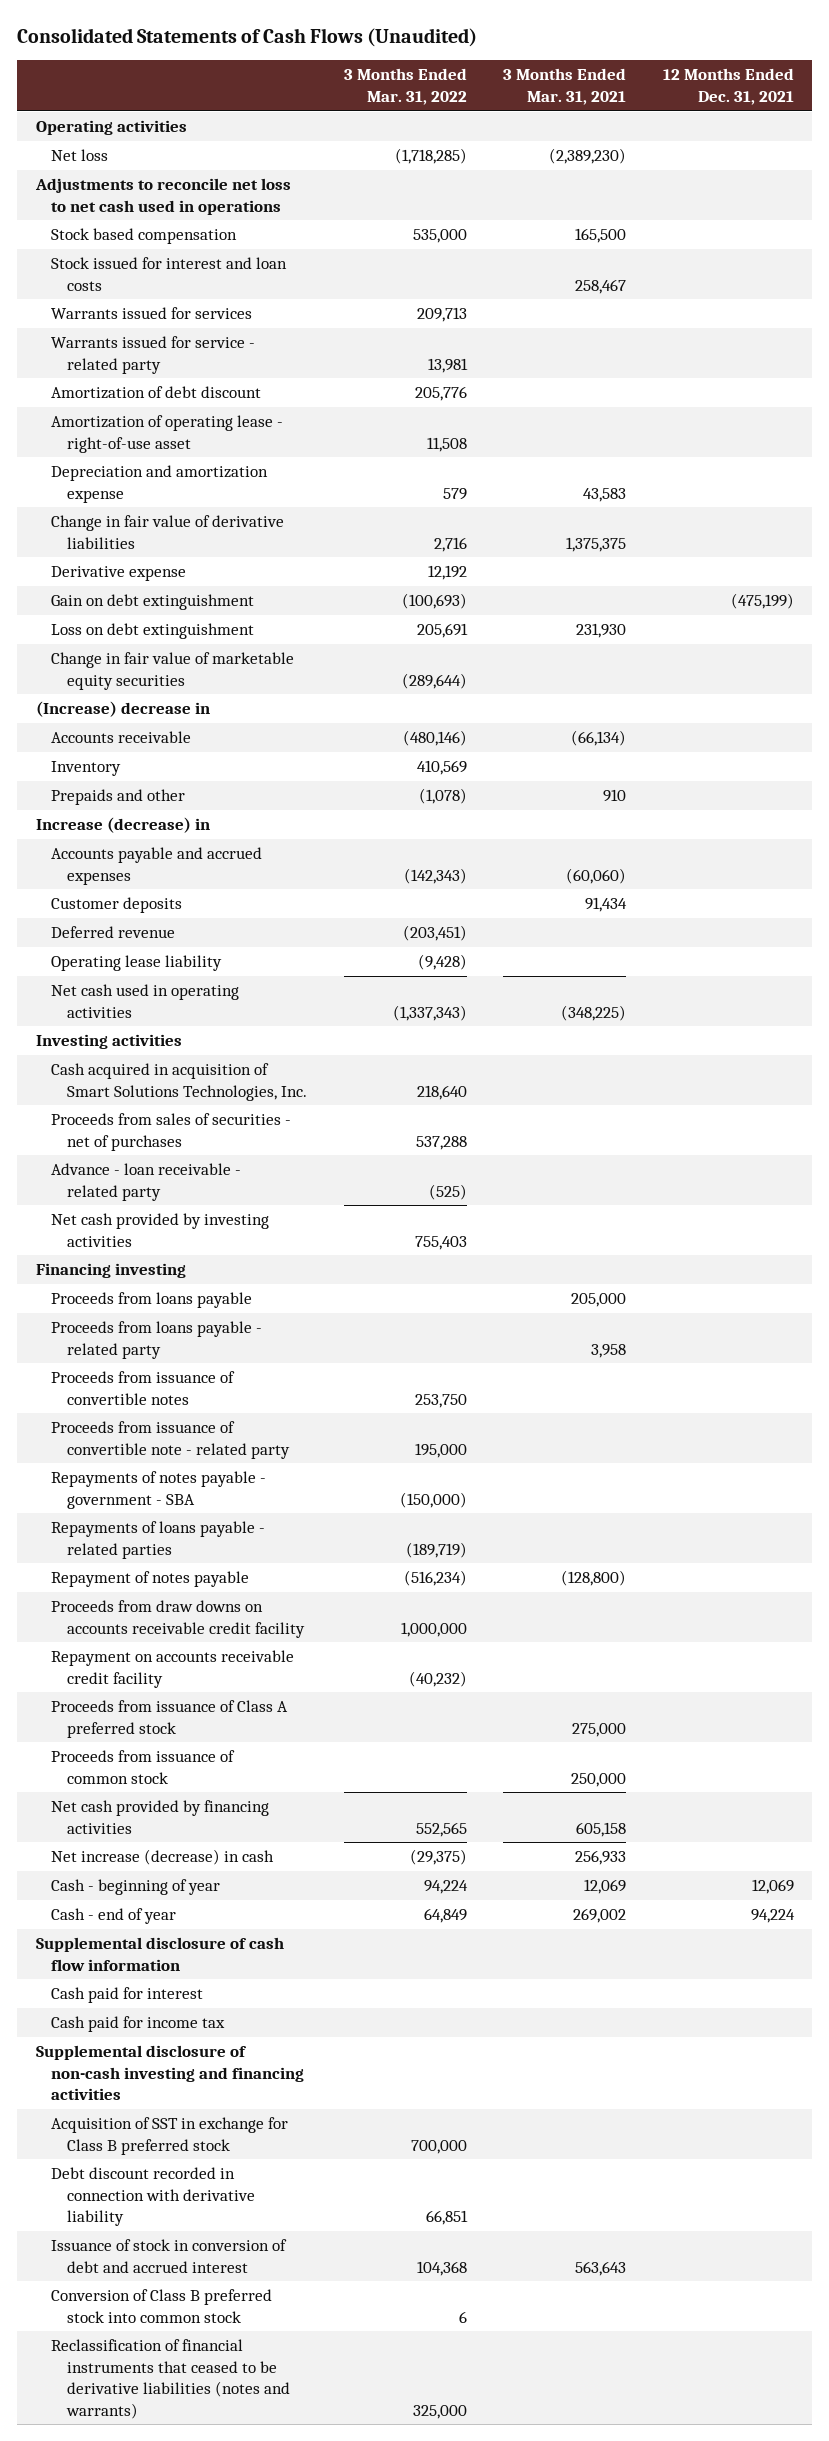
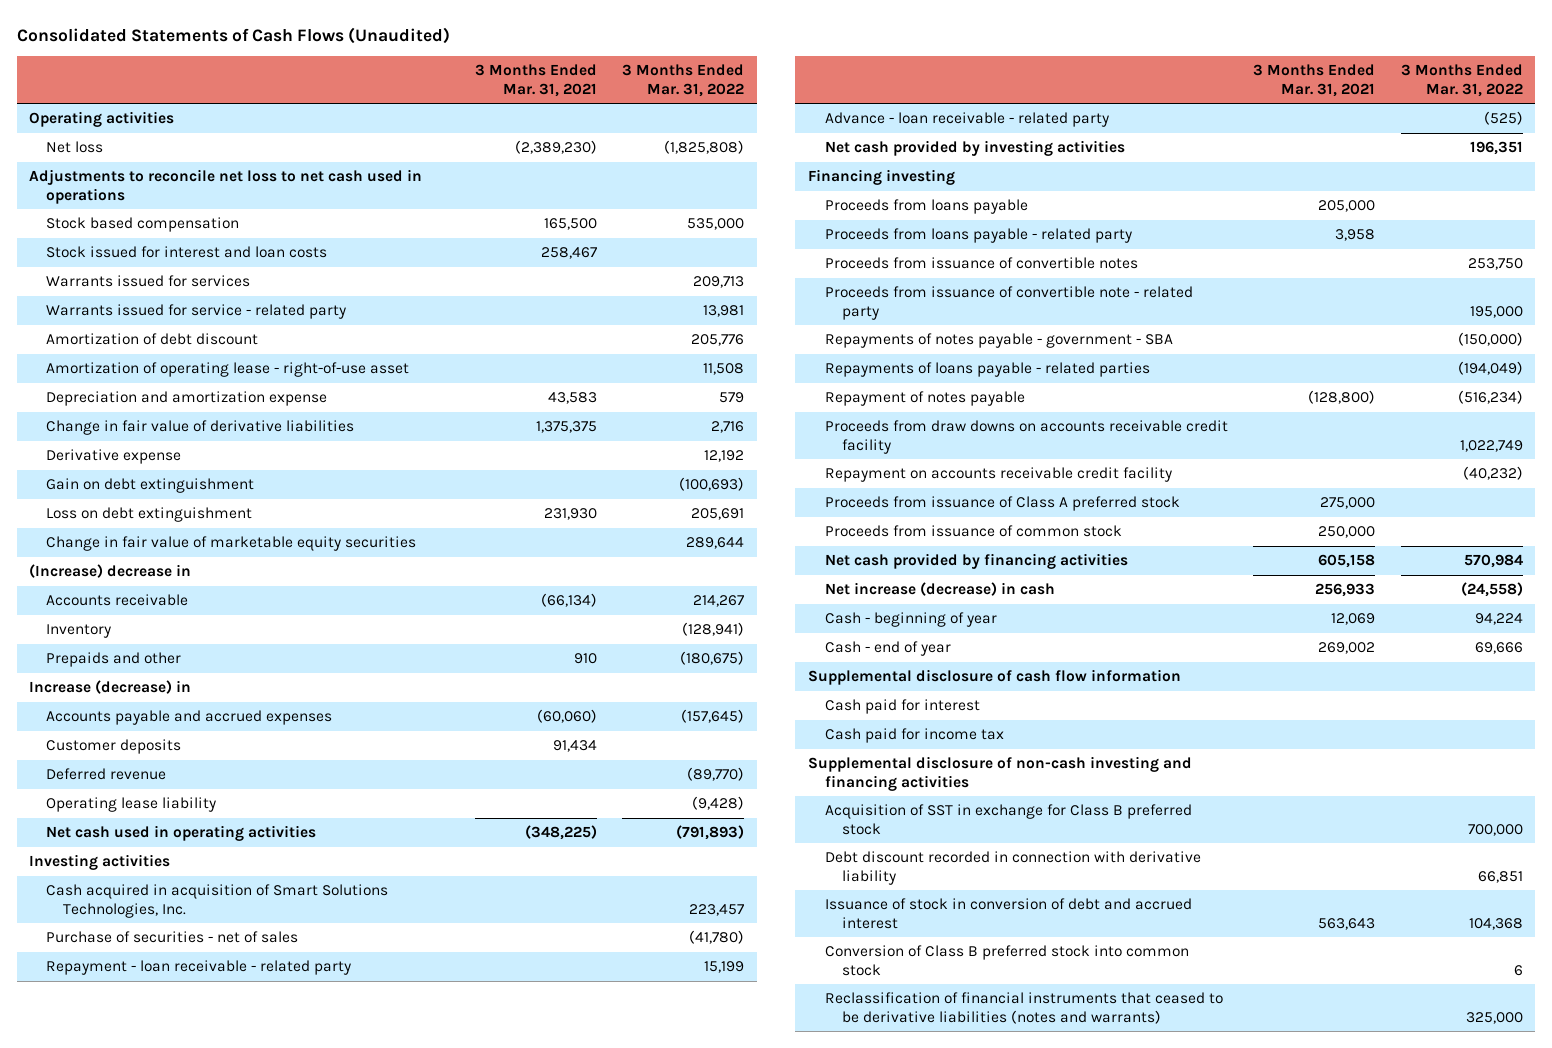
- | 3 Months Ended Mar. 31, 2022 | 3 Months Ended Mar. 31, 2021 | 12 Months Ended Dec. 31, 2021
+ | 3 Months Ended Mar. 31, 2021 | 3 Months Ended Mar. 31, 2022
- Net loss | (1,718,285) | (2,389,230) |
+ Net loss | (2,389,230) | (1,825,808)
- Change in fair value of marketable equity securities | (289,644) | |
+ Change in fair value of marketable equity securities | | 289,644
- Accounts receivable | (480,146) | (66,134) |
- Inventory | 410,569 | |
- Prepaids and other | (1,078) | 910 |
+ Accounts receivable | (66,134) | 214,267
+ Inventory | | (128,941)
+ Prepaids and other | 910 | (180,675)
- Accounts payable and accrued expenses | (142,343) | (60,060) |
+ Accounts payable and accrued expenses | (60,060) | (157,645)
- Deferred revenue | (203,451) | |
+ Deferred revenue | | (89,770)
- Net cash used in operating activities | (1,337,343) | (348,225) |
+ Net cash used in operating activities | (348,225) | (791,893)
- Cash acquired in acquisition of Smart Solutions Technologies, Inc. | 218,640 | |
- Proceeds from sales of securities - net of purchases | 537,288 | |
+ Cash acquired in acquisition of Smart Solutions Technologies, Inc. | | 223,457
+ Purchase of securities - net of sales | | (41,780)
+ Repayment - loan receivable - related party | | 15,199
- Net cash provided by investing activities | 755,403 | |
+ Net cash provided by investing activities | | 196,351
- Repayments of loans payable - related parties | (189,719) | |
+ Repayments of loans payable - related parties | | (194,049)
- Proceeds from draw downs on accounts receivable credit facility | 1,000,000 | |
+ Proceeds from draw downs on accounts receivable credit facility | | 1,022,749
- Net cash provided by financing activities | 552,565 | 605,158 |
- Net increase (decrease) in cash | (29,375) | 256,933 |
+ Net cash provided by financing activities | 605,158 | 570,984
+ Net increase (decrease) in cash | 256,933 | (24,558)
- Cash - end of year | 64,849 | 269,002 | 94,224
+ Cash - end of year | 269,002 | 69,666

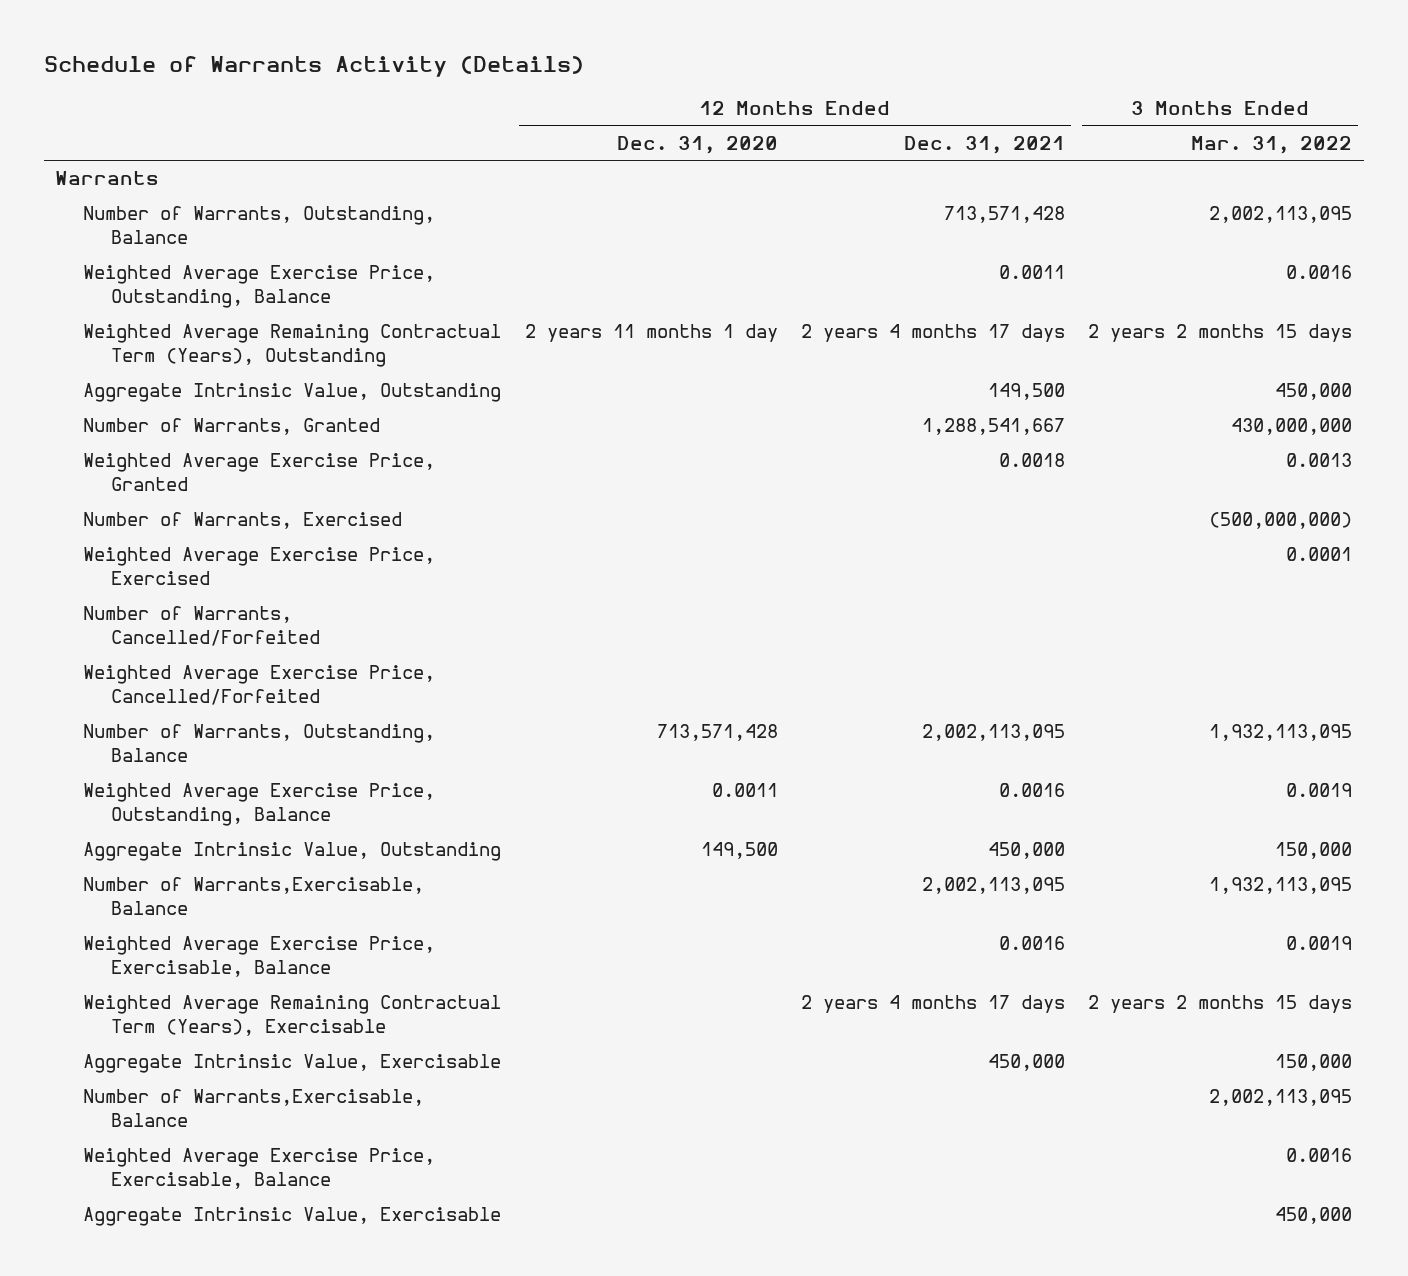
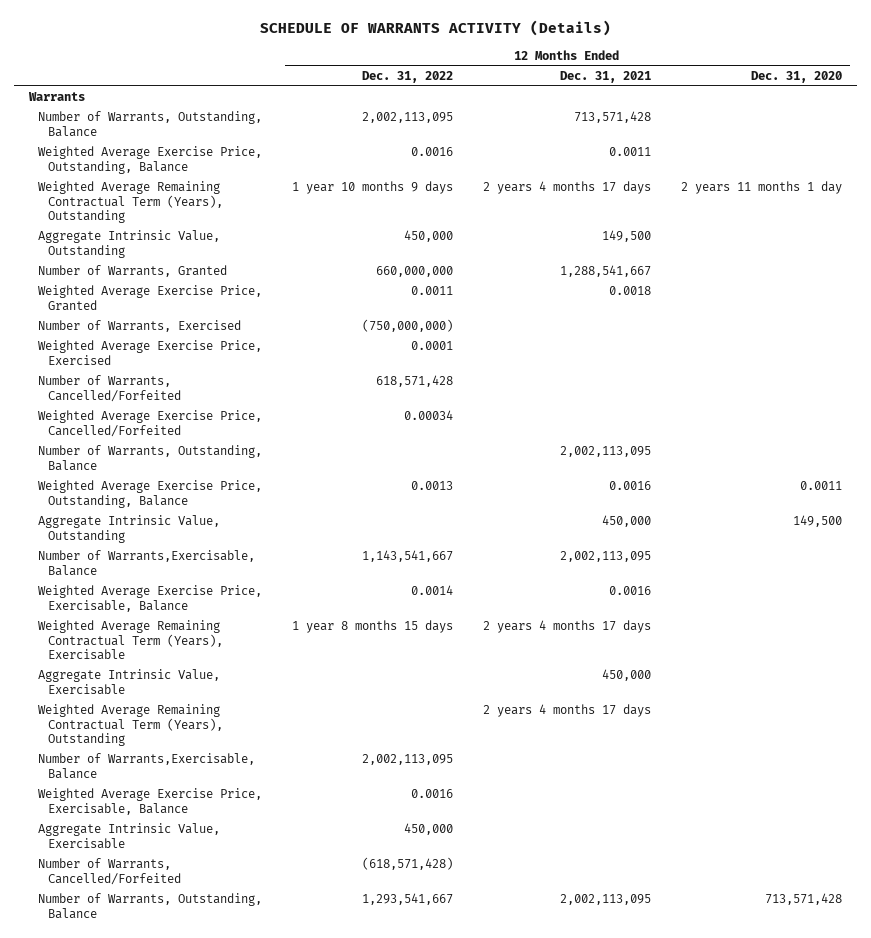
- Schedule of Warrants Activity (Details)
+ SCHEDULE OF WARRANTS ACTIVITY (Details)
- | 12 Months Ended Dec. 31, 2020 | 12 Months Ended Dec. 31, 2021 | 3 Months Ended Mar. 31, 2022
+ | 12 Months Ended Dec. 31, 2022 | 12 Months Ended Dec. 31, 2021 | 12 Months Ended Dec. 31, 2020
+ Number of Warrants, Outstanding, Balance | | 2,002,113,095 |
+ Weighted Average Remaining Contractual Term (Years), Outstanding | | 2 years 4 months 17 days |
+ Number of Warrants, Cancelled/Forfeited | (618,571,428) | |
moved down: Number of Warrants, Outstanding, Balance | 1,293,541,667 | 2,002,113,095 | 713,571,428

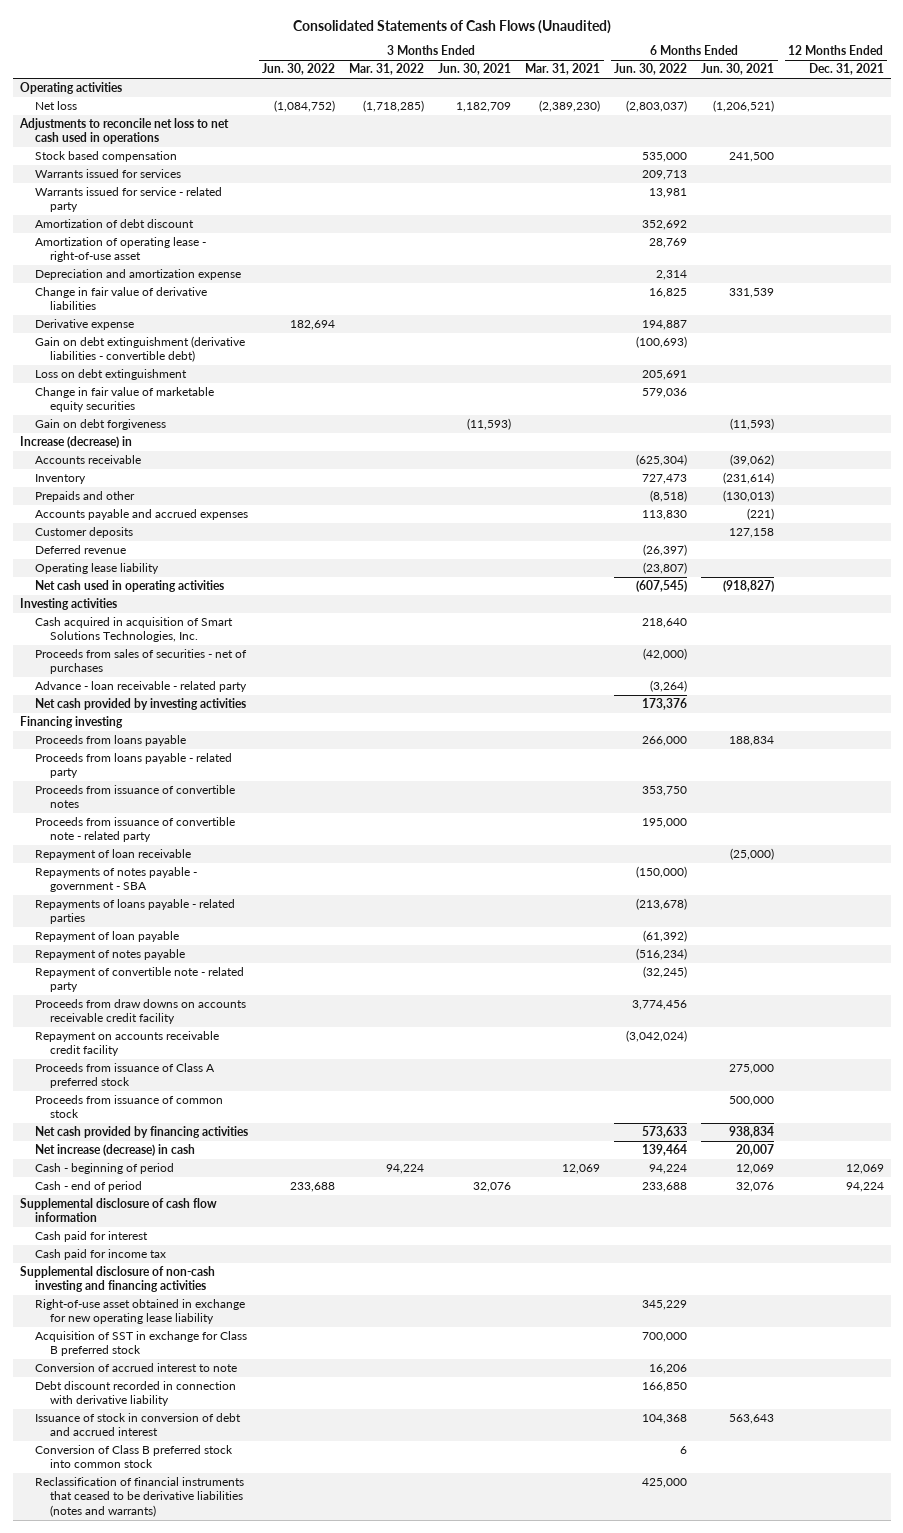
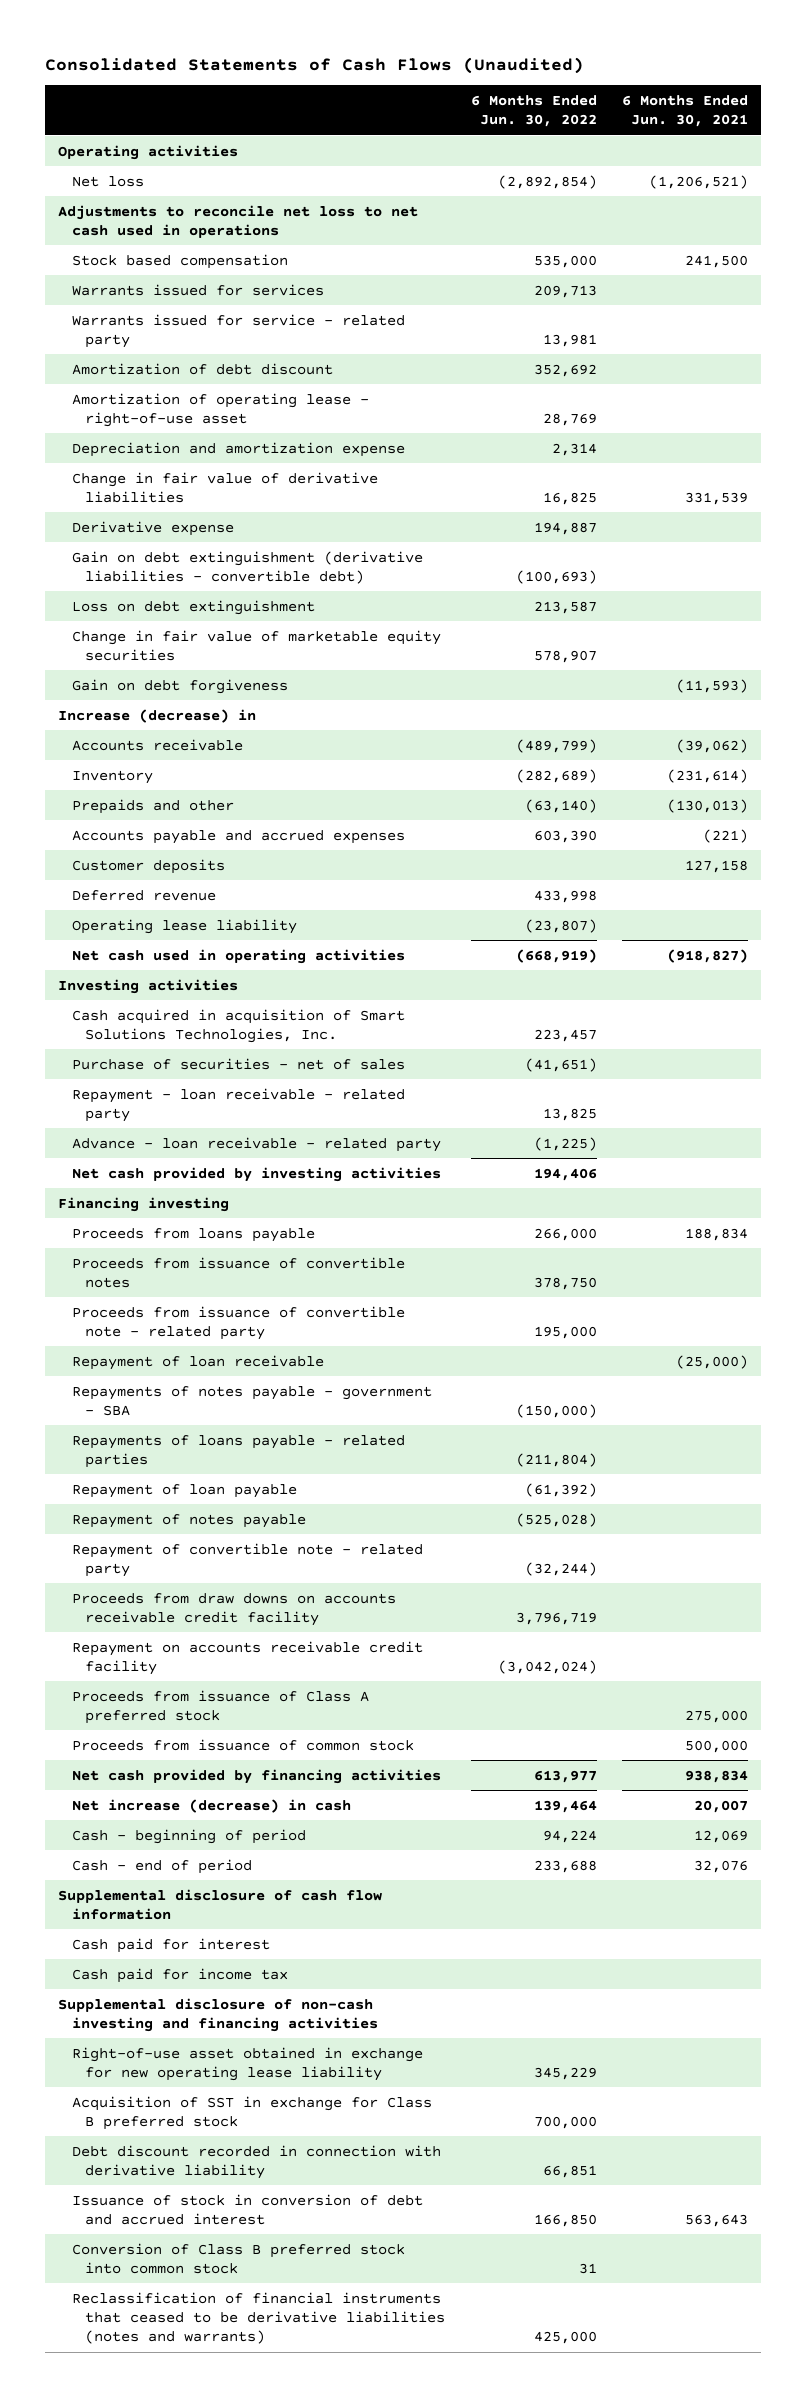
- | 3 Months Ended Jun. 30, 2022 | 3 Months Ended Mar. 31, 2022 | 3 Months Ended Jun. 30, 2021 | 3 Months Ended Mar. 31, 2021 | 6 Months Ended Jun. 30, 2022 | 6 Months Ended Jun. 30, 2021 | 12 Months Ended Dec. 31, 2021
+ | 6 Months Ended Jun. 30, 2022 | 6 Months Ended Jun. 30, 2021
- Net loss | (1,084,752) | (1,718,285) | 1,182,709 | (2,389,230) | (2,803,037) | (1,206,521) |
+ Net loss | (2,892,854) | (1,206,521)
- Loss on debt extinguishment | | | | | 205,691 | |
- Change in fair value of marketable equity securities | | | | | 579,036 | |
+ Loss on debt extinguishment | 213,587 |
+ Change in fair value of marketable equity securities | 578,907 |
- Accounts receivable | | | | | (625,304) | (39,062) |
- Inventory | | | | | 727,473 | (231,614) |
- Prepaids and other | | | | | (8,518) | (130,013) |
- Accounts payable and accrued expenses | | | | | 113,830 | (221) |
+ Accounts receivable | (489,799) | (39,062)
+ Inventory | (282,689) | (231,614)
+ Prepaids and other | (63,140) | (130,013)
+ Accounts payable and accrued expenses | 603,390 | (221)
- Deferred revenue | | | | | (26,397) | |
+ Deferred revenue | 433,998 |
- Net cash used in operating activities | | | | | (607,545) | (918,827) |
+ Net cash used in operating activities | (668,919) | (918,827)
- Cash acquired in acquisition of Smart Solutions Technologies, Inc. | | | | | 218,640 | |
- Proceeds from sales of securities - net of purchases | | | | | (42,000) | |
- Advance - loan receivable - related party | | | | | (3,264) | |
- Net cash provided by investing activities | | | | | 173,376 | |
+ Cash acquired in acquisition of Smart Solutions Technologies, Inc. | 223,457 |
+ Purchase of securities - net of sales | (41,651) |
+ Repayment - loan receivable - related party | 13,825 |
+ Advance - loan receivable - related party | (1,225) |
+ Net cash provided by investing activities | 194,406 |
- Proceeds from loans payable - related party
- Proceeds from issuance of convertible notes | | | | | 353,750 | |
+ Proceeds from issuance of convertible notes | 378,750 |
- Repayments of loans payable - related parties | | | | | (213,678) | |
+ Repayments of loans payable - related parties | (211,804) |
- Repayment of notes payable | | | | | (516,234) | |
- Repayment of convertible note - related party | | | | | (32,245) | |
- Proceeds from draw downs on accounts receivable credit facility | | | | | 3,774,456 | |
+ Repayment of notes payable | (525,028) |
+ Repayment of convertible note - related party | (32,244) |
+ Proceeds from draw downs on accounts receivable credit facility | 3,796,719 |
- Net cash provided by financing activities | | | | | 573,633 | 938,834 |
+ Net cash provided by financing activities | 613,977 | 938,834
- Conversion of accrued interest to note | | | | | 16,206 | |
- Debt discount recorded in connection with derivative liability | | | | | 166,850 | |
- Issuance of stock in conversion of debt and accrued interest | | | | | 104,368 | 563,643 |
- Conversion of Class B preferred stock into common stock | | | | | 6 | |
+ Debt discount recorded in connection with derivative liability | 66,851 |
+ Issuance of stock in conversion of debt and accrued interest | 166,850 | 563,643
+ Conversion of Class B preferred stock into common stock | 31 |

